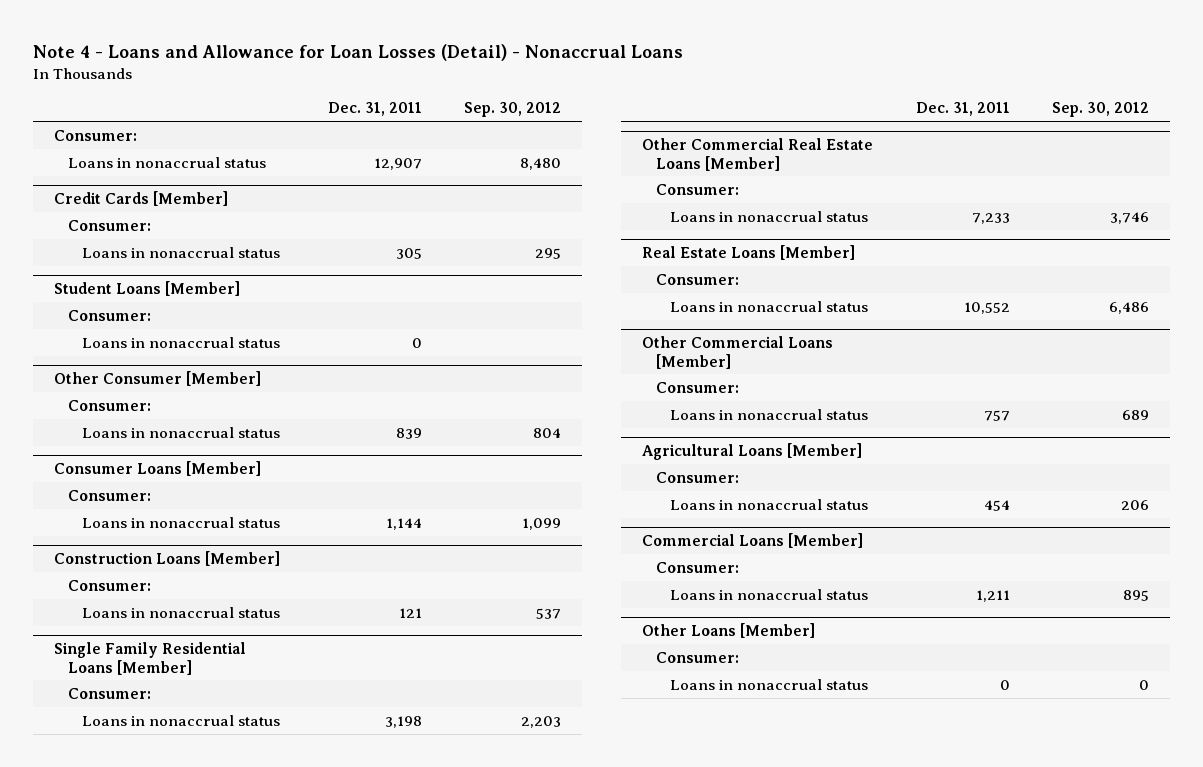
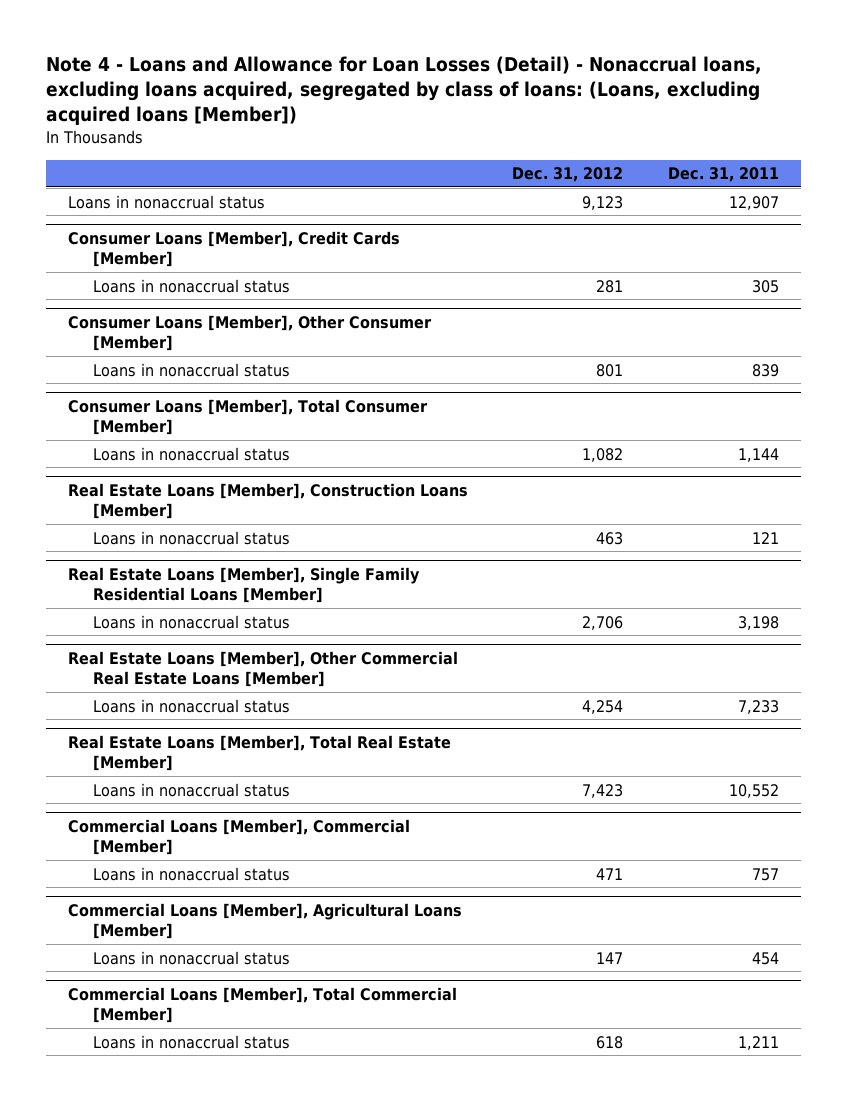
- Note 4 - Loans and Allowance for Loan Losses (Detail) - Nonaccrual Loans
+ Note 4 - Loans and Allowance for Loan Losses (Detail) - Nonaccrual loans, excluding loans acquired, segregated by class of loans: (Loans, excluding acquired loans [Member])
- | Dec. 31, 2011 | Sep. 30, 2012
+ | Dec. 31, 2012 | Dec. 31, 2011
- Consumer:
- Credit Cards [Member]
- Consumer:
+ Consumer Loans [Member], Credit Cards [Member]
- Student Loans [Member]
- Consumer:
- Loans in nonaccrual status | 0 |
- Other Consumer [Member]
- Consumer:
+ Consumer Loans [Member], Other Consumer [Member]
- Consumer Loans [Member]
- Consumer:
+ Consumer Loans [Member], Total Consumer [Member]
- Construction Loans [Member]
- Consumer:
+ Real Estate Loans [Member], Construction Loans [Member]
- Single Family Residential Loans [Member]
- Consumer:
+ Real Estate Loans [Member], Single Family Residential Loans [Member]
- Other Commercial Real Estate Loans [Member]
- Consumer:
+ Real Estate Loans [Member], Other Commercial Real Estate Loans [Member]
- Real Estate Loans [Member]
- Consumer:
+ Real Estate Loans [Member], Total Real Estate [Member]
- Other Commercial Loans [Member]
- Consumer:
+ Commercial Loans [Member], Commercial [Member]
- Agricultural Loans [Member]
- Consumer:
+ Commercial Loans [Member], Agricultural Loans [Member]
- Commercial Loans [Member]
- Consumer:
+ Commercial Loans [Member], Total Commercial [Member]
- Other Loans [Member]
- Consumer:
- Loans in nonaccrual status | 0 | 0

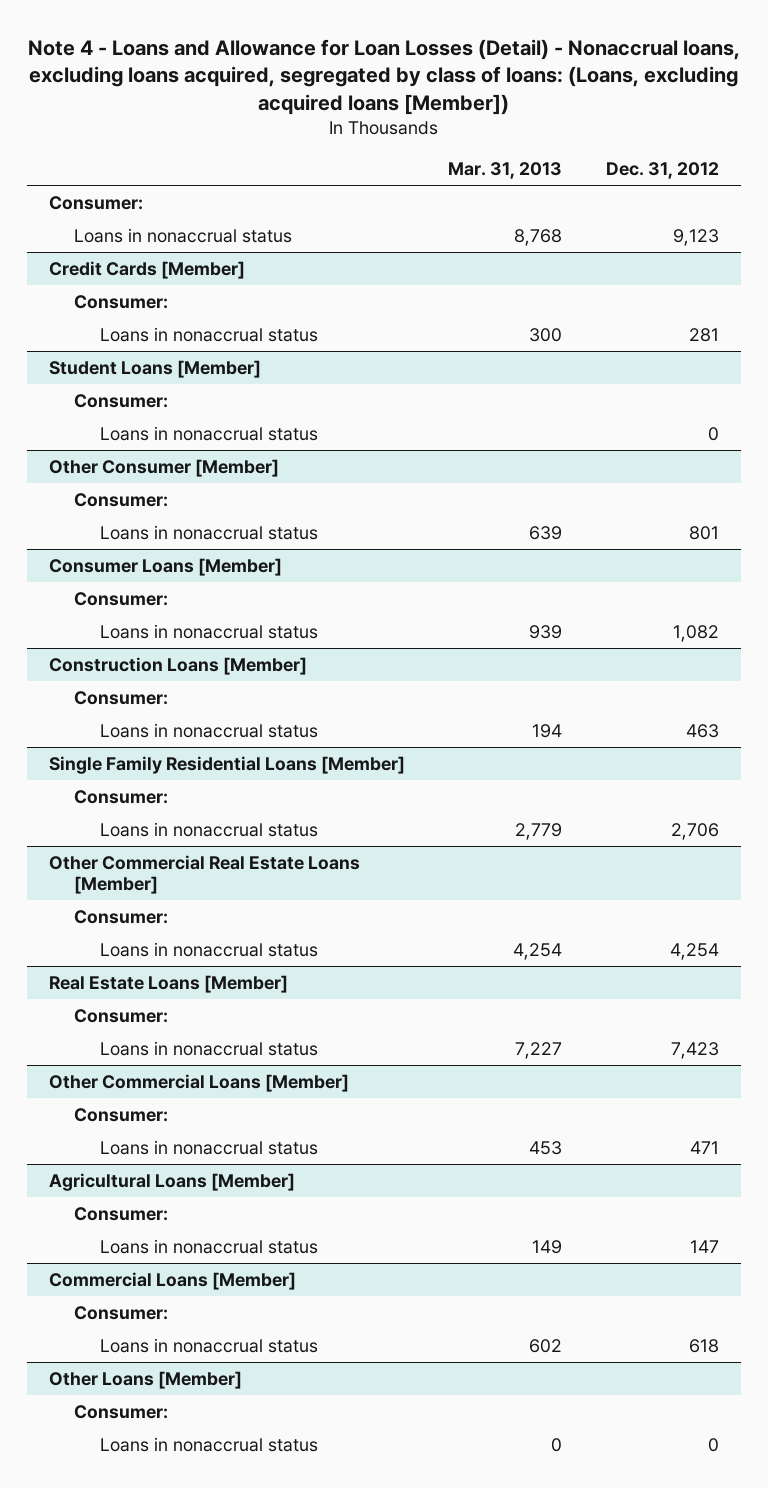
- | Dec. 31, 2012 | Dec. 31, 2011
+ | Mar. 31, 2013 | Dec. 31, 2012
+ Consumer:
- Consumer Loans [Member], Credit Cards [Member]
+ Credit Cards [Member]
+ Consumer:
- Consumer Loans [Member], Other Consumer [Member]
+ Student Loans [Member]
+ Consumer:
+ Loans in nonaccrual status | | 0
+ Other Consumer [Member]
+ Consumer:
- Consumer Loans [Member], Total Consumer [Member]
+ Consumer Loans [Member]
+ Consumer:
- Real Estate Loans [Member], Construction Loans [Member]
+ Construction Loans [Member]
+ Consumer:
- Real Estate Loans [Member], Single Family Residential Loans [Member]
+ Single Family Residential Loans [Member]
+ Consumer:
- Real Estate Loans [Member], Other Commercial Real Estate Loans [Member]
+ Other Commercial Real Estate Loans [Member]
+ Consumer:
- Real Estate Loans [Member], Total Real Estate [Member]
+ Real Estate Loans [Member]
+ Consumer:
- Commercial Loans [Member], Commercial [Member]
+ Other Commercial Loans [Member]
+ Consumer:
- Commercial Loans [Member], Agricultural Loans [Member]
+ Agricultural Loans [Member]
+ Consumer:
- Commercial Loans [Member], Total Commercial [Member]
+ Commercial Loans [Member]
+ Consumer:
+ Other Loans [Member]
+ Consumer:
+ Loans in nonaccrual status | 0 | 0

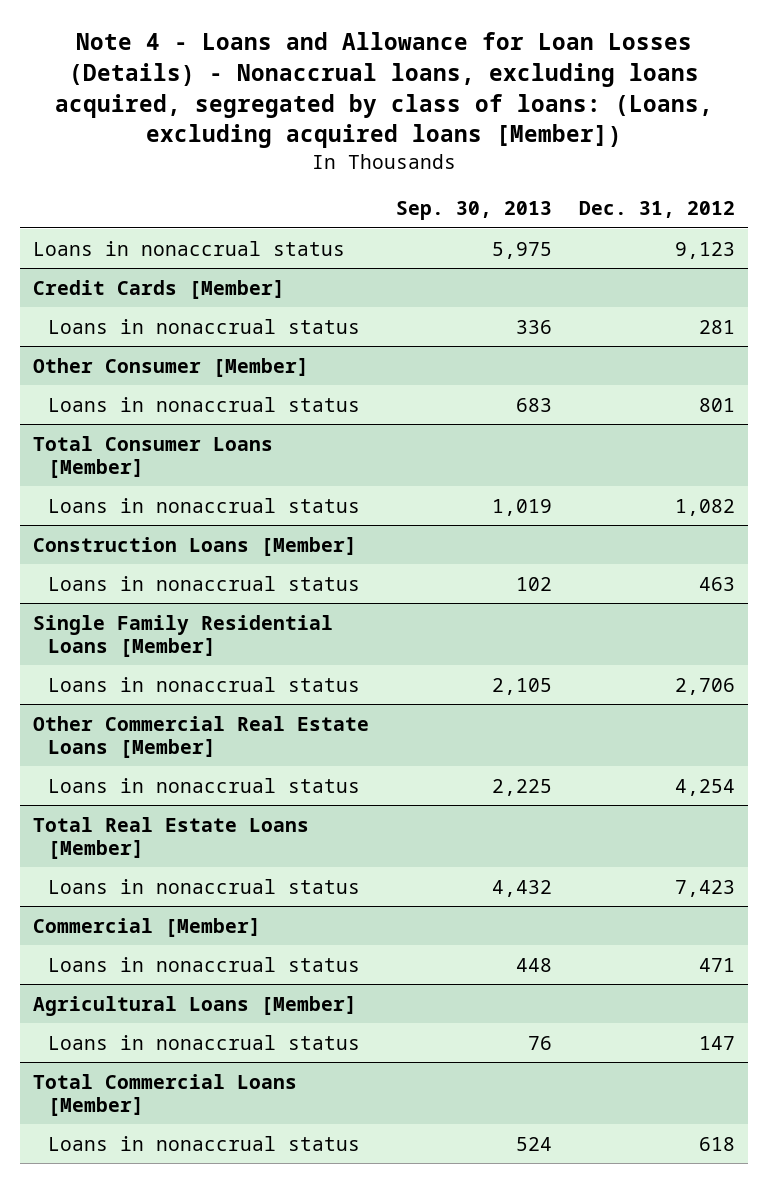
- Note 4 - Loans and Allowance for Loan Losses (Detail) - Nonaccrual loans, excluding loans acquired, segregated by class of loans: (Loans, excluding acquired loans [Member])
+ Note 4 - Loans and Allowance for Loan Losses (Details) - Nonaccrual loans, excluding loans acquired, segregated by class of loans: (Loans, excluding acquired loans [Member])
- | Mar. 31, 2013 | Dec. 31, 2012
+ | Sep. 30, 2013 | Dec. 31, 2012
- Consumer:
@ Credit Cards [Member]
- Consumer:
- Student Loans [Member]
- Consumer:
- Loans in nonaccrual status | | 0
@ Other Consumer [Member]
- Consumer:
- Consumer Loans [Member]
- Consumer:
+ Total Consumer Loans [Member]
@ Construction Loans [Member]
- Consumer:
@ Single Family Residential Loans [Member]
- Consumer:
@ Other Commercial Real Estate Loans [Member]
- Consumer:
- Real Estate Loans [Member]
- Consumer:
+ Total Real Estate Loans [Member]
- Other Commercial Loans [Member]
- Consumer:
+ Commercial [Member]
@ Agricultural Loans [Member]
- Consumer:
- Commercial Loans [Member]
- Consumer:
+ Total Commercial Loans [Member]
- Other Loans [Member]
- Consumer:
- Loans in nonaccrual status | 0 | 0

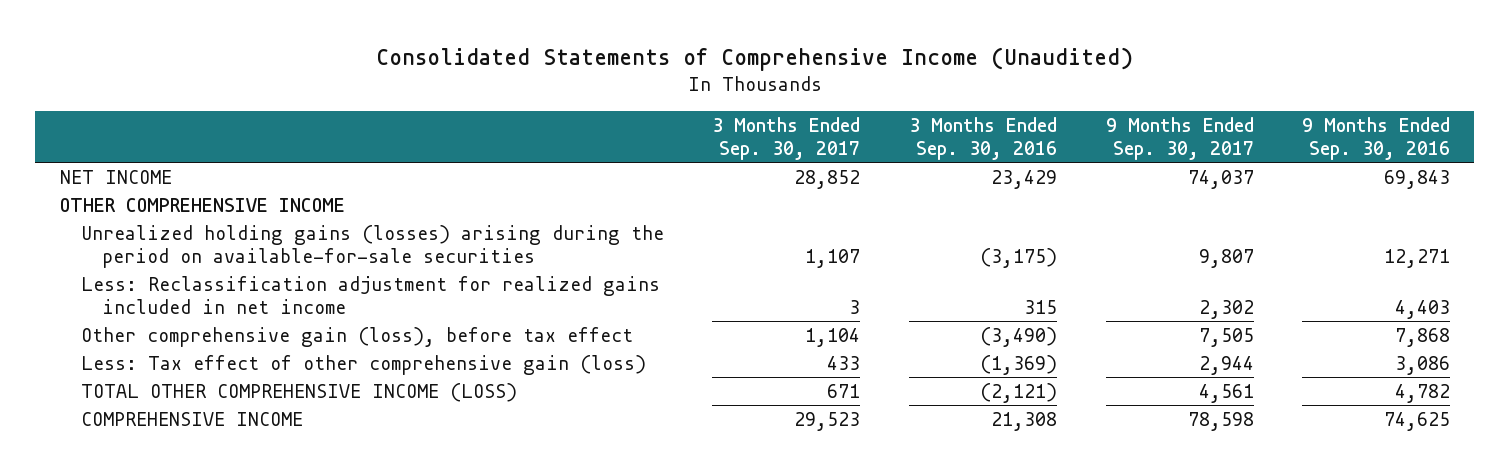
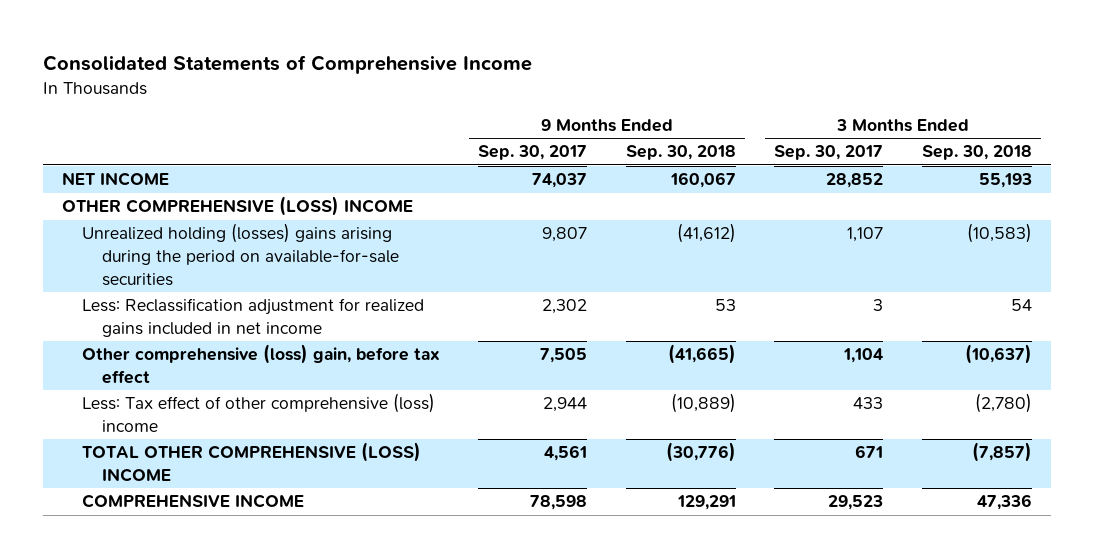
- Consolidated Statements of Comprehensive Income (Unaudited)
+ Consolidated Statements of Comprehensive Income
- | 3 Months Ended Sep. 30, 2017 | 3 Months Ended Sep. 30, 2016 | 9 Months Ended Sep. 30, 2017 | 9 Months Ended Sep. 30, 2016
+ | 9 Months Ended Sep. 30, 2017 | 9 Months Ended Sep. 30, 2018 | 3 Months Ended Sep. 30, 2017 | 3 Months Ended Sep. 30, 2018
- OTHER COMPREHENSIVE INCOME
- Unrealized holding gains (losses) arising during the period on available-for-sale securities | 1,107 | (3,175) | 9,807 | 12,271
+ OTHER COMPREHENSIVE (LOSS) INCOME
+ Unrealized holding (losses) gains arising during the period on available-for-sale securities | 9,807 | (41,612) | 1,107 | (10,583)
- Other comprehensive gain (loss), before tax effect | 1,104 | (3,490) | 7,505 | 7,868
- Less: Tax effect of other comprehensive gain (loss) | 433 | (1,369) | 2,944 | 3,086
- TOTAL OTHER COMPREHENSIVE INCOME (LOSS) | 671 | (2,121) | 4,561 | 4,782
+ Other comprehensive (loss) gain, before tax effect | 7,505 | (41,665) | 1,104 | (10,637)
+ Less: Tax effect of other comprehensive (loss) income | 2,944 | (10,889) | 433 | (2,780)
+ TOTAL OTHER COMPREHENSIVE (LOSS) INCOME | 4,561 | (30,776) | 671 | (7,857)

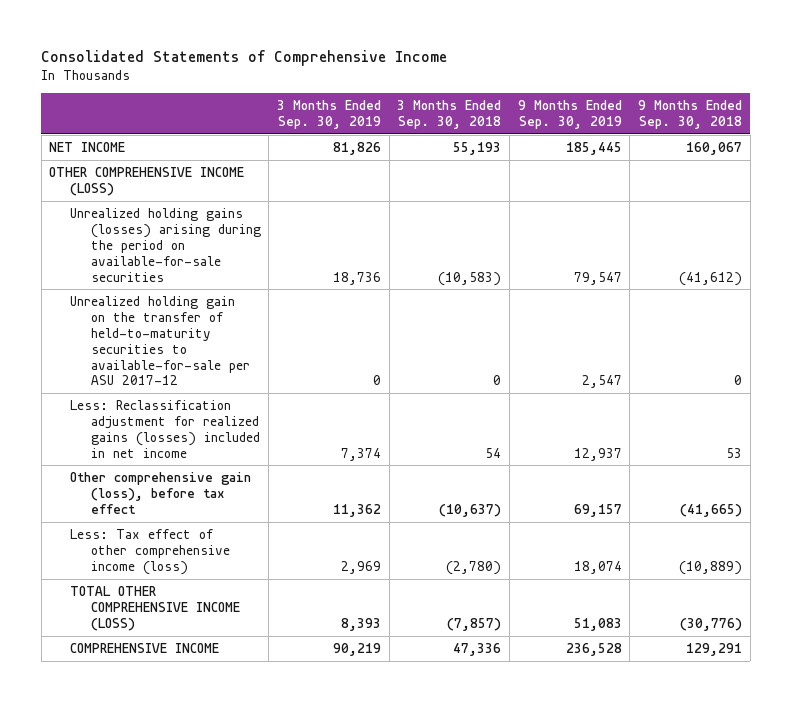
- | 9 Months Ended Sep. 30, 2017 | 9 Months Ended Sep. 30, 2018 | 3 Months Ended Sep. 30, 2017 | 3 Months Ended Sep. 30, 2018
+ | 3 Months Ended Sep. 30, 2019 | 3 Months Ended Sep. 30, 2018 | 9 Months Ended Sep. 30, 2019 | 9 Months Ended Sep. 30, 2018
- OTHER COMPREHENSIVE (LOSS) INCOME
- Unrealized holding (losses) gains arising during the period on available-for-sale securities | 9,807 | (41,612) | 1,107 | (10,583)
- Less: Reclassification adjustment for realized gains included in net income | 2,302 | 53 | 3 | 54
- Other comprehensive (loss) gain, before tax effect | 7,505 | (41,665) | 1,104 | (10,637)
- Less: Tax effect of other comprehensive (loss) income | 2,944 | (10,889) | 433 | (2,780)
- TOTAL OTHER COMPREHENSIVE (LOSS) INCOME | 4,561 | (30,776) | 671 | (7,857)
+ OTHER COMPREHENSIVE INCOME (LOSS)
+ Unrealized holding gains (losses) arising during the period on available-for-sale securities | 18,736 | (10,583) | 79,547 | (41,612)
+ Unrealized holding gain on the transfer of held-to-maturity securities to available-for-sale per ASU 2017-12 | 0 | 0 | 2,547 | 0
+ Less: Reclassification adjustment for realized gains (losses) included in net income | 7,374 | 54 | 12,937 | 53
+ Other comprehensive gain (loss), before tax effect | 11,362 | (10,637) | 69,157 | (41,665)
+ Less: Tax effect of other comprehensive income (loss) | 2,969 | (2,780) | 18,074 | (10,889)
+ TOTAL OTHER COMPREHENSIVE INCOME (LOSS) | 8,393 | (7,857) | 51,083 | (30,776)

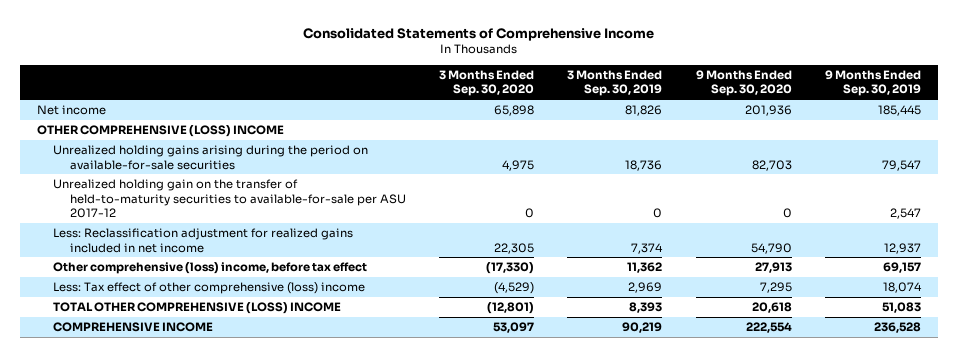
- | 3 Months Ended Sep. 30, 2019 | 3 Months Ended Sep. 30, 2018 | 9 Months Ended Sep. 30, 2019 | 9 Months Ended Sep. 30, 2018
+ | 3 Months Ended Sep. 30, 2020 | 3 Months Ended Sep. 30, 2019 | 9 Months Ended Sep. 30, 2020 | 9 Months Ended Sep. 30, 2019
- NET INCOME | 81,826 | 55,193 | 185,445 | 160,067
- OTHER COMPREHENSIVE INCOME (LOSS)
- Unrealized holding gains (losses) arising during the period on available-for-sale securities | 18,736 | (10,583) | 79,547 | (41,612)
+ Net income | 65,898 | 81,826 | 201,936 | 185,445
+ OTHER COMPREHENSIVE (LOSS) INCOME
+ Unrealized holding gains arising during the period on available-for-sale securities | 4,975 | 18,736 | 82,703 | 79,547
- Less: Reclassification adjustment for realized gains (losses) included in net income | 7,374 | 54 | 12,937 | 53
- Other comprehensive gain (loss), before tax effect | 11,362 | (10,637) | 69,157 | (41,665)
- Less: Tax effect of other comprehensive income (loss) | 2,969 | (2,780) | 18,074 | (10,889)
- TOTAL OTHER COMPREHENSIVE INCOME (LOSS) | 8,393 | (7,857) | 51,083 | (30,776)
+ Less: Reclassification adjustment for realized gains included in net income | 22,305 | 7,374 | 54,790 | 12,937
+ Other comprehensive (loss) income, before tax effect | (17,330) | 11,362 | 27,913 | 69,157
+ Less: Tax effect of other comprehensive (loss) income | (4,529) | 2,969 | 7,295 | 18,074
+ TOTAL OTHER COMPREHENSIVE (LOSS) INCOME | (12,801) | 8,393 | 20,618 | 51,083

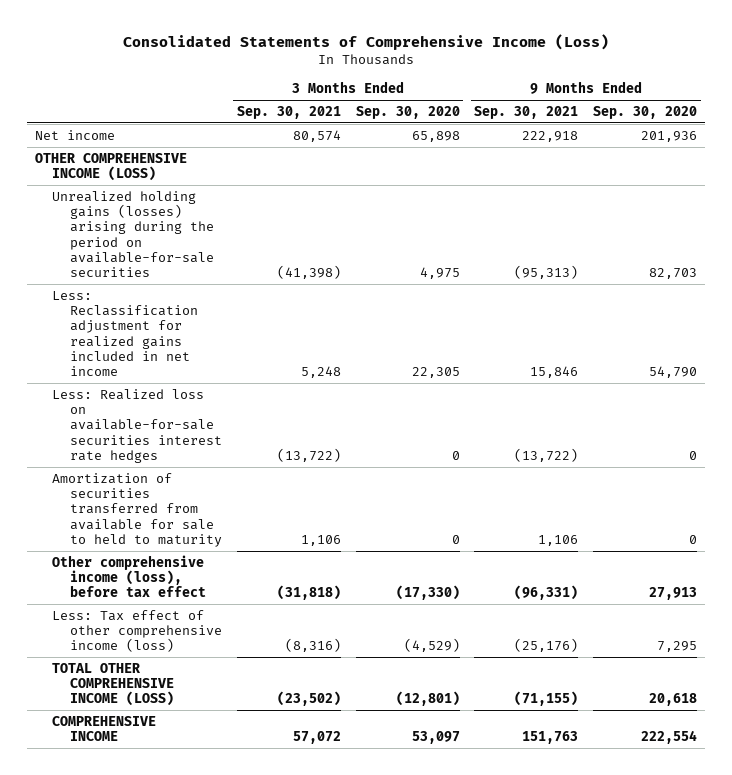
- Consolidated Statements of Comprehensive Income
+ Consolidated Statements of Comprehensive Income (Loss)
- | 3 Months Ended Sep. 30, 2020 | 3 Months Ended Sep. 30, 2019 | 9 Months Ended Sep. 30, 2020 | 9 Months Ended Sep. 30, 2019
+ | 3 Months Ended Sep. 30, 2021 | 3 Months Ended Sep. 30, 2020 | 9 Months Ended Sep. 30, 2021 | 9 Months Ended Sep. 30, 2020
- OTHER COMPREHENSIVE (LOSS) INCOME
- Unrealized holding gains arising during the period on available-for-sale securities | 4,975 | 18,736 | 82,703 | 79,547
- Unrealized holding gain on the transfer of held-to-maturity securities to available-for-sale per ASU 2017-12 | 0 | 0 | 0 | 2,547
+ OTHER COMPREHENSIVE INCOME (LOSS)
+ Unrealized holding gains (losses) arising during the period on available-for-sale securities | (41,398) | 4,975 | (95,313) | 82,703
- Other comprehensive (loss) income, before tax effect | (17,330) | 11,362 | 27,913 | 69,157
- Less: Tax effect of other comprehensive (loss) income | (4,529) | 2,969 | 7,295 | 18,074
- TOTAL OTHER COMPREHENSIVE (LOSS) INCOME | (12,801) | 8,393 | 20,618 | 51,083
+ Less: Realized loss on available-for-sale securities interest rate hedges | (13,722) | 0 | (13,722) | 0
+ Amortization of securities transferred from available for sale to held to maturity | 1,106 | 0 | 1,106 | 0
+ Other comprehensive income (loss), before tax effect | (31,818) | (17,330) | (96,331) | 27,913
+ Less: Tax effect of other comprehensive income (loss) | (8,316) | (4,529) | (25,176) | 7,295
+ TOTAL OTHER COMPREHENSIVE INCOME (LOSS) | (23,502) | (12,801) | (71,155) | 20,618

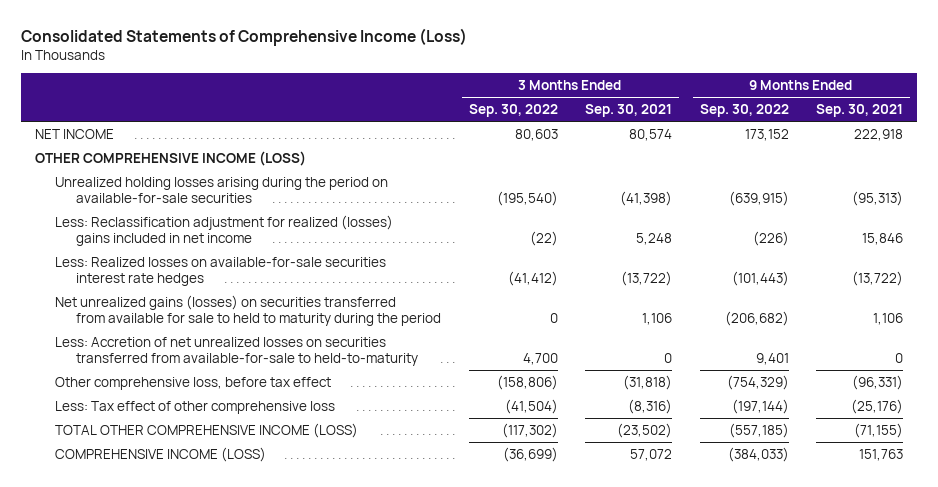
- | 3 Months Ended Sep. 30, 2021 | 3 Months Ended Sep. 30, 2020 | 9 Months Ended Sep. 30, 2021 | 9 Months Ended Sep. 30, 2020
+ | 3 Months Ended Sep. 30, 2022 | 3 Months Ended Sep. 30, 2021 | 9 Months Ended Sep. 30, 2022 | 9 Months Ended Sep. 30, 2021
- Net income | 80,574 | 65,898 | 222,918 | 201,936
+ NET INCOME | 80,603 | 80,574 | 173,152 | 222,918
- Unrealized holding gains (losses) arising during the period on available-for-sale securities | (41,398) | 4,975 | (95,313) | 82,703
- Less: Reclassification adjustment for realized gains included in net income | 5,248 | 22,305 | 15,846 | 54,790
- Less: Realized loss on available-for-sale securities interest rate hedges | (13,722) | 0 | (13,722) | 0
- Amortization of securities transferred from available for sale to held to maturity | 1,106 | 0 | 1,106 | 0
- Other comprehensive income (loss), before tax effect | (31,818) | (17,330) | (96,331) | 27,913
- Less: Tax effect of other comprehensive income (loss) | (8,316) | (4,529) | (25,176) | 7,295
+ Unrealized holding losses arising during the period on available-for-sale securities | (195,540) | (41,398) | (639,915) | (95,313)
+ Less: Reclassification adjustment for realized (losses) gains included in net income | (22) | 5,248 | (226) | 15,846
+ Less: Realized losses on available-for-sale securities interest rate hedges | (41,412) | (13,722) | (101,443) | (13,722)
+ Net unrealized gains (losses) on securities transferred from available for sale to held to maturity during the period | 0 | 1,106 | (206,682) | 1,106
+ Less: Accretion of net unrealized losses on securities transferred from available-for-sale to held-to-maturity | 4,700 | 0 | 9,401 | 0
+ Other comprehensive loss, before tax effect | (158,806) | (31,818) | (754,329) | (96,331)
+ Less: Tax effect of other comprehensive loss | (41,504) | (8,316) | (197,144) | (25,176)
- COMPREHENSIVE INCOME | 57,072 | 53,097 | 151,763 | 222,554
+ COMPREHENSIVE INCOME (LOSS) | (36,699) | 57,072 | (384,033) | 151,763

